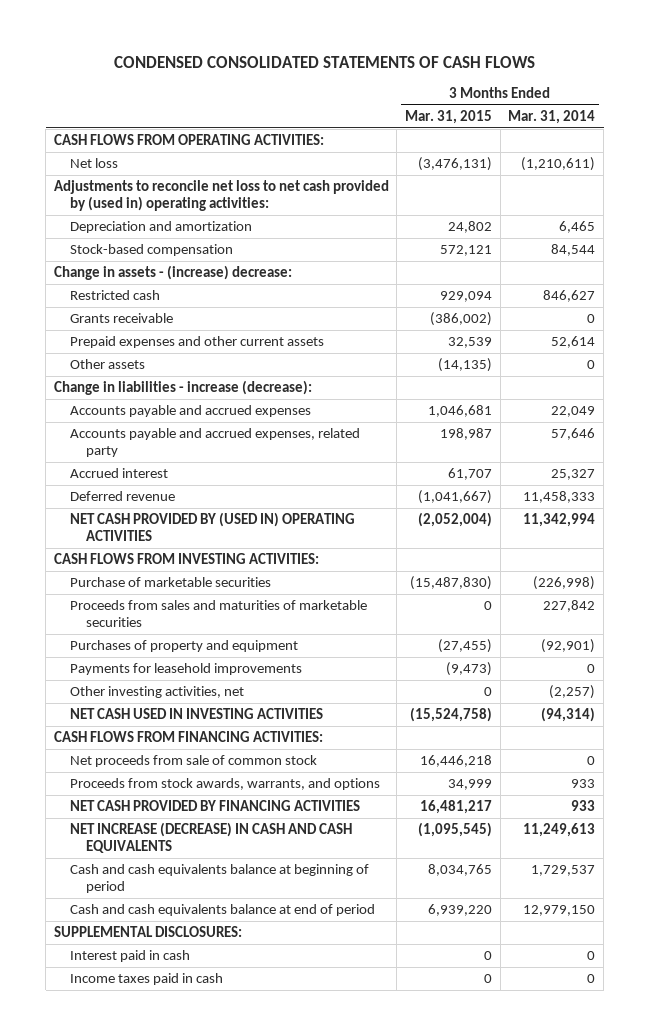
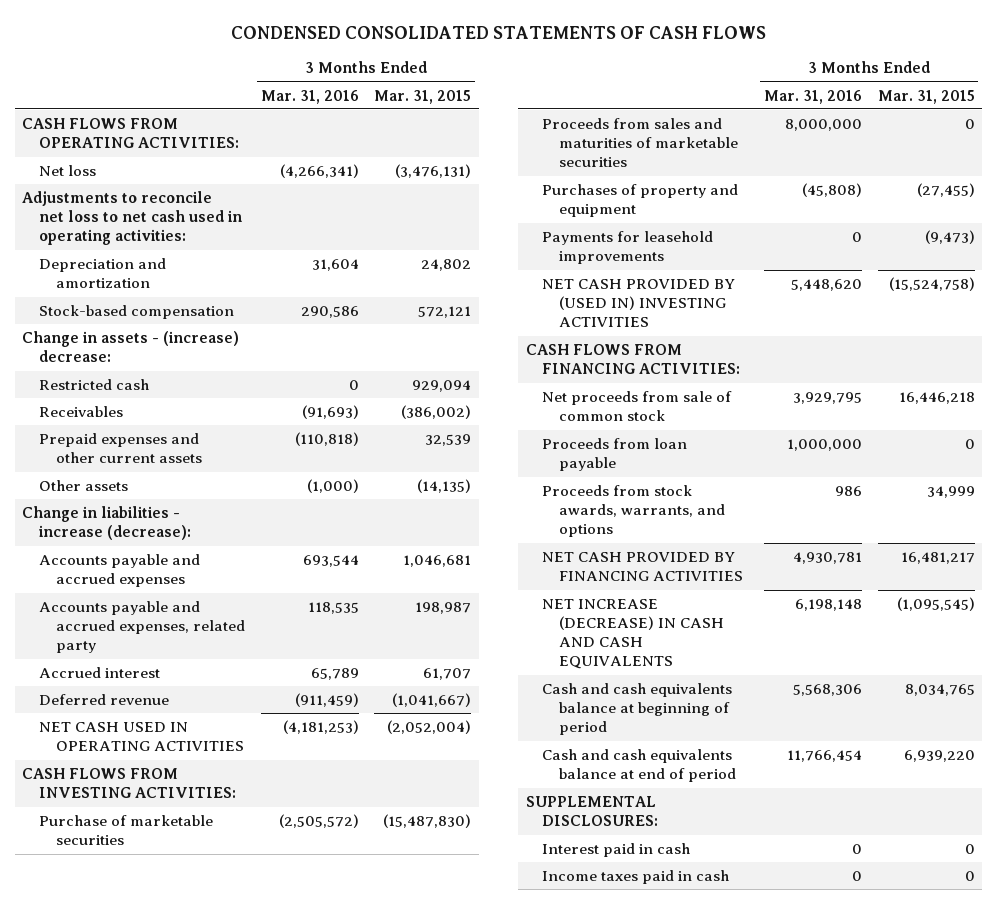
- | 3 Months Ended Mar. 31, 2015 | 3 Months Ended Mar. 31, 2014
+ | 3 Months Ended Mar. 31, 2016 | 3 Months Ended Mar. 31, 2015
- Adjustments to reconcile net loss to net cash provided by (used in) operating activities:
+ Adjustments to reconcile net loss to net cash used in operating activities:
- Grants receivable | (386,002) | 0
+ Receivables | (91,693) | (386,002)
- NET CASH PROVIDED BY (USED IN) OPERATING ACTIVITIES | (2,052,004) | 11,342,994
+ NET CASH USED IN OPERATING ACTIVITIES | (4,181,253) | (2,052,004)
- Other investing activities, net | 0 | (2,257)
- NET CASH USED IN INVESTING ACTIVITIES | (15,524,758) | (94,314)
+ NET CASH PROVIDED BY (USED IN) INVESTING ACTIVITIES | 5,448,620 | (15,524,758)
+ Proceeds from loan payable | 1,000,000 | 0

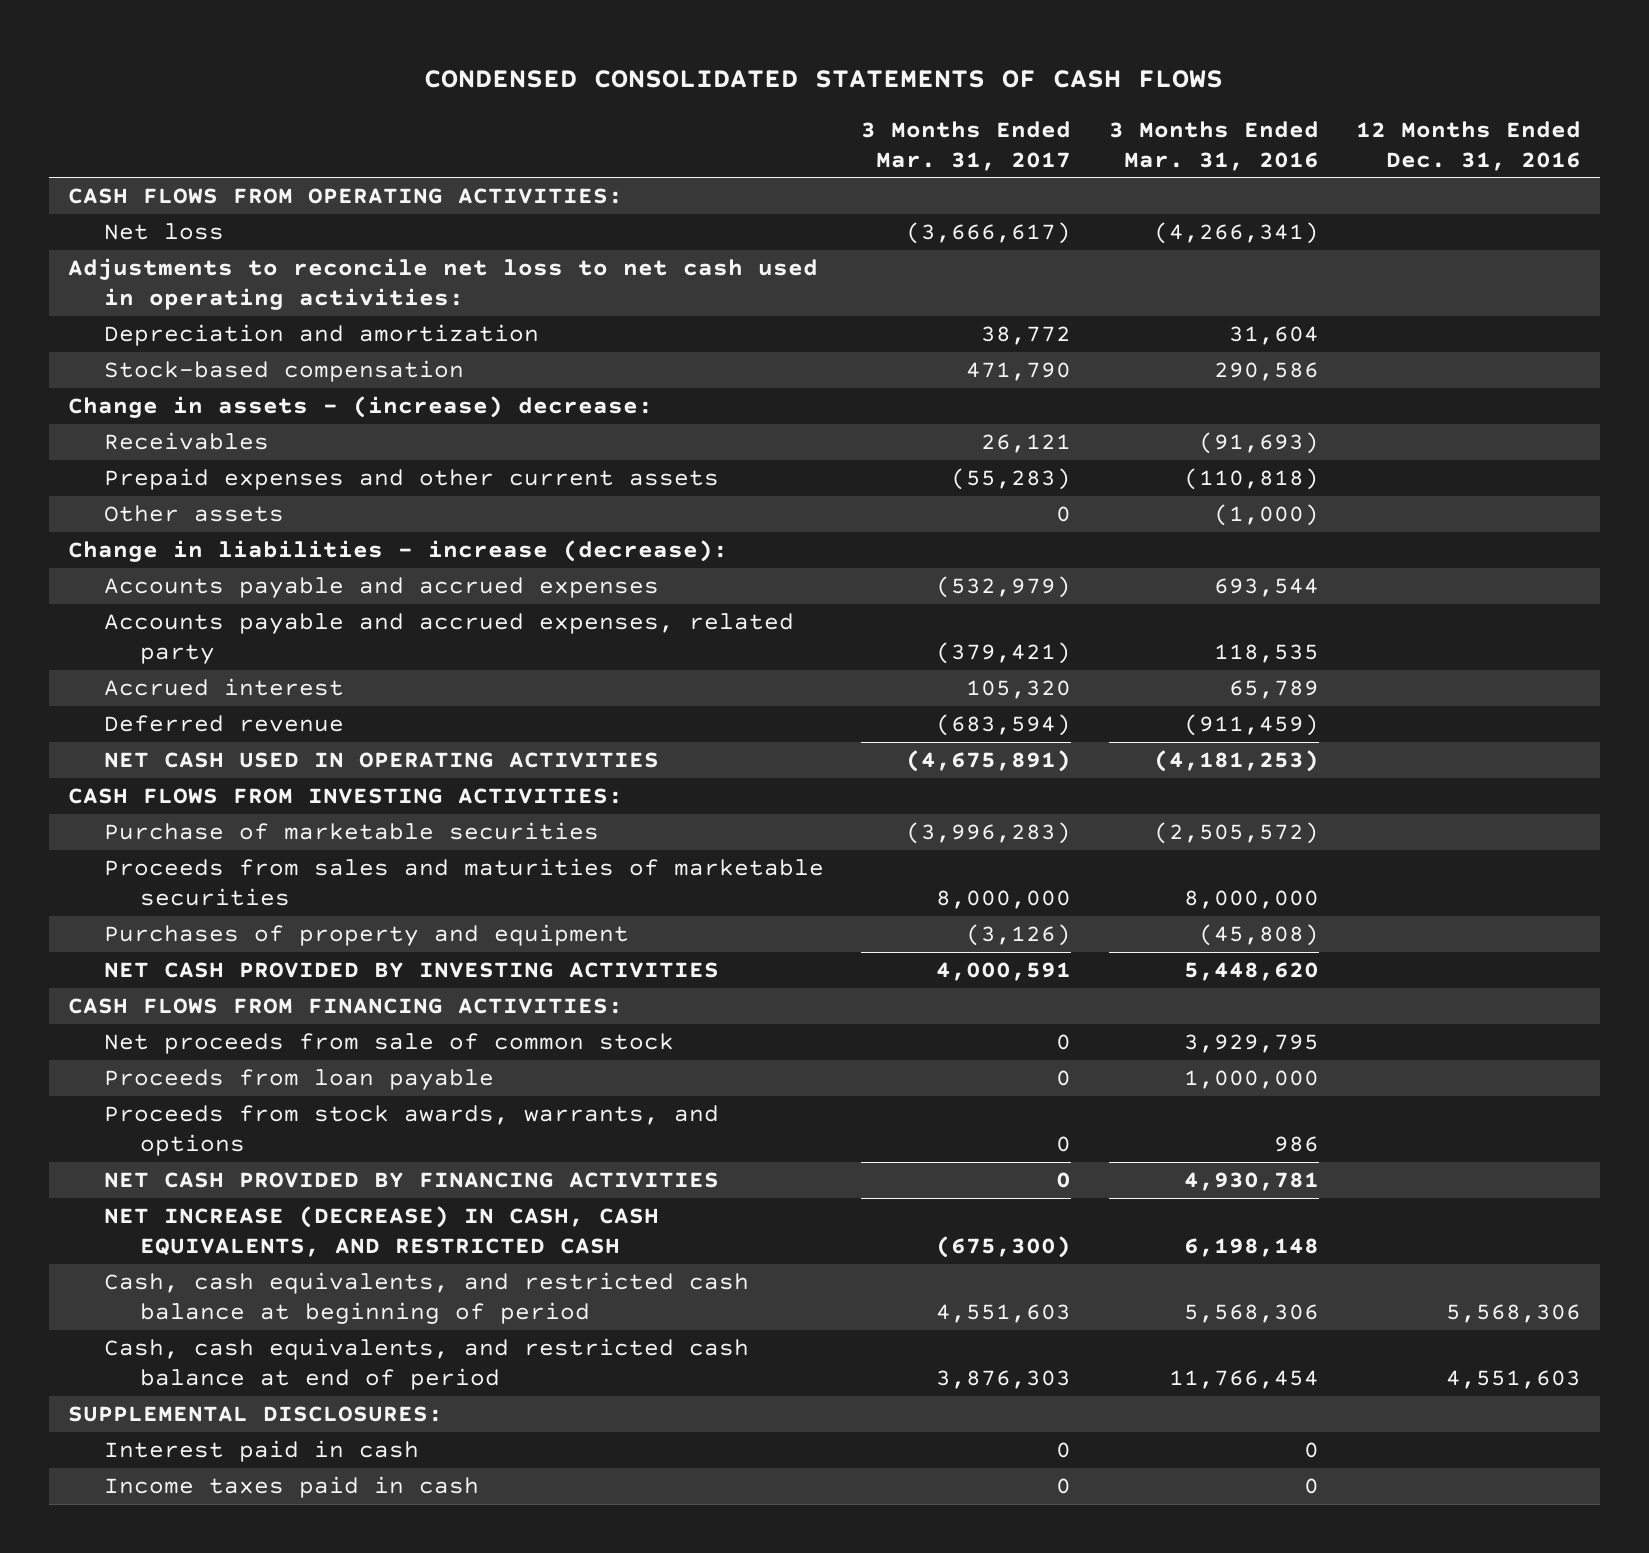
- | 3 Months Ended Mar. 31, 2016 | 3 Months Ended Mar. 31, 2015
+ | 3 Months Ended Mar. 31, 2017 | 3 Months Ended Mar. 31, 2016 | 12 Months Ended Dec. 31, 2016
- Restricted cash | 0 | 929,094
- Payments for leasehold improvements | 0 | (9,473)
- NET CASH PROVIDED BY (USED IN) INVESTING ACTIVITIES | 5,448,620 | (15,524,758)
+ NET CASH PROVIDED BY INVESTING ACTIVITIES | 4,000,591 | 5,448,620 |
- NET INCREASE (DECREASE) IN CASH AND CASH EQUIVALENTS | 6,198,148 | (1,095,545)
- Cash and cash equivalents balance at beginning of period | 5,568,306 | 8,034,765
- Cash and cash equivalents balance at end of period | 11,766,454 | 6,939,220
+ NET INCREASE (DECREASE) IN CASH, CASH EQUIVALENTS, AND RESTRICTED CASH | (675,300) | 6,198,148 |
+ Cash, cash equivalents, and restricted cash balance at beginning of period | 4,551,603 | 5,568,306 | 5,568,306
+ Cash, cash equivalents, and restricted cash balance at end of period | 3,876,303 | 11,766,454 | 4,551,603

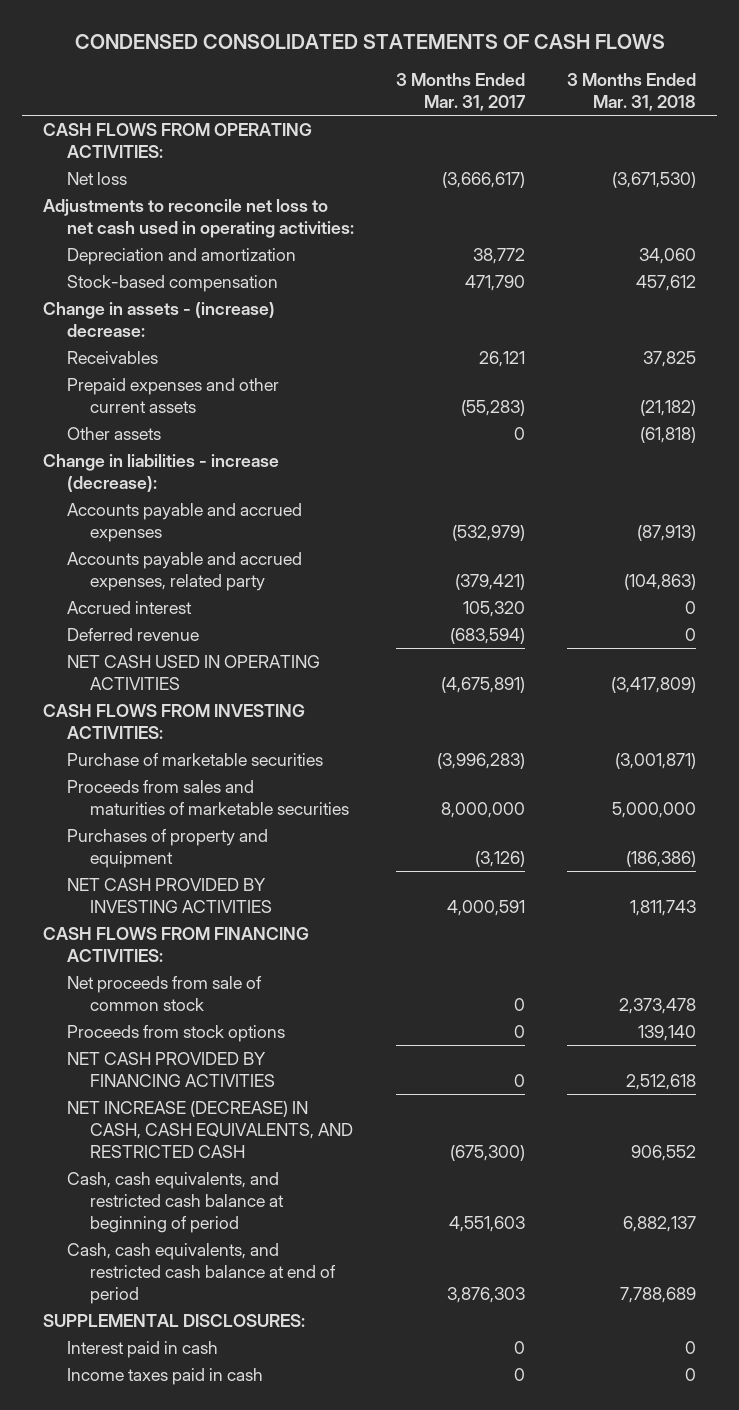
- | 3 Months Ended Mar. 31, 2017 | 3 Months Ended Mar. 31, 2016 | 12 Months Ended Dec. 31, 2016
+ | 3 Months Ended Mar. 31, 2017 | 3 Months Ended Mar. 31, 2018
- Proceeds from loan payable | 0 | 1,000,000 |
- Proceeds from stock awards, warrants, and options | 0 | 986 |
+ Proceeds from stock options | 0 | 139,140

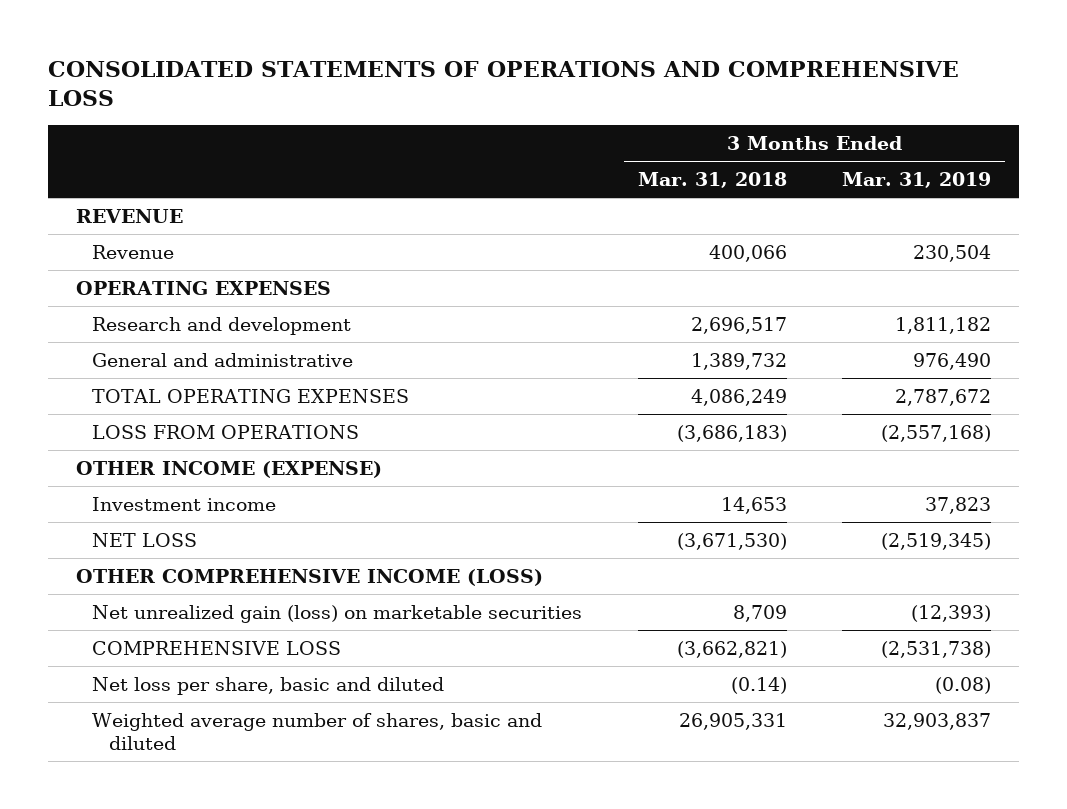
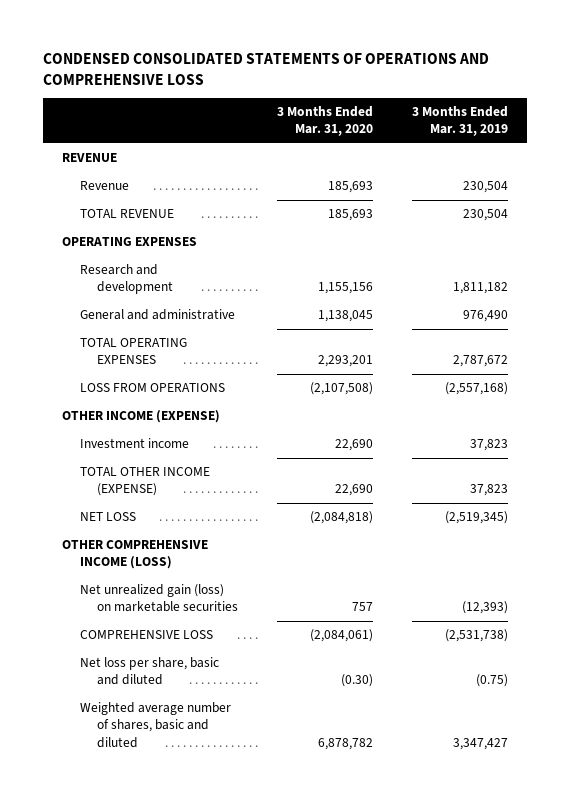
- CONSOLIDATED STATEMENTS OF OPERATIONS AND COMPREHENSIVE LOSS
+ CONDENSED CONSOLIDATED STATEMENTS OF OPERATIONS AND COMPREHENSIVE LOSS
- | 3 Months Ended Mar. 31, 2018 | 3 Months Ended Mar. 31, 2019
+ | 3 Months Ended Mar. 31, 2020 | 3 Months Ended Mar. 31, 2019
+ TOTAL REVENUE | 185,693 | 230,504
+ TOTAL OTHER INCOME (EXPENSE) | 22,690 | 37,823
- Net loss per share, basic and diluted | (0.14) | (0.08)
- Weighted average number of shares, basic and diluted | 26,905,331 | 32,903,837
+ Net loss per share, basic and diluted | (0.30) | (0.75)
+ Weighted average number of shares, basic and diluted | 6,878,782 | 3,347,427

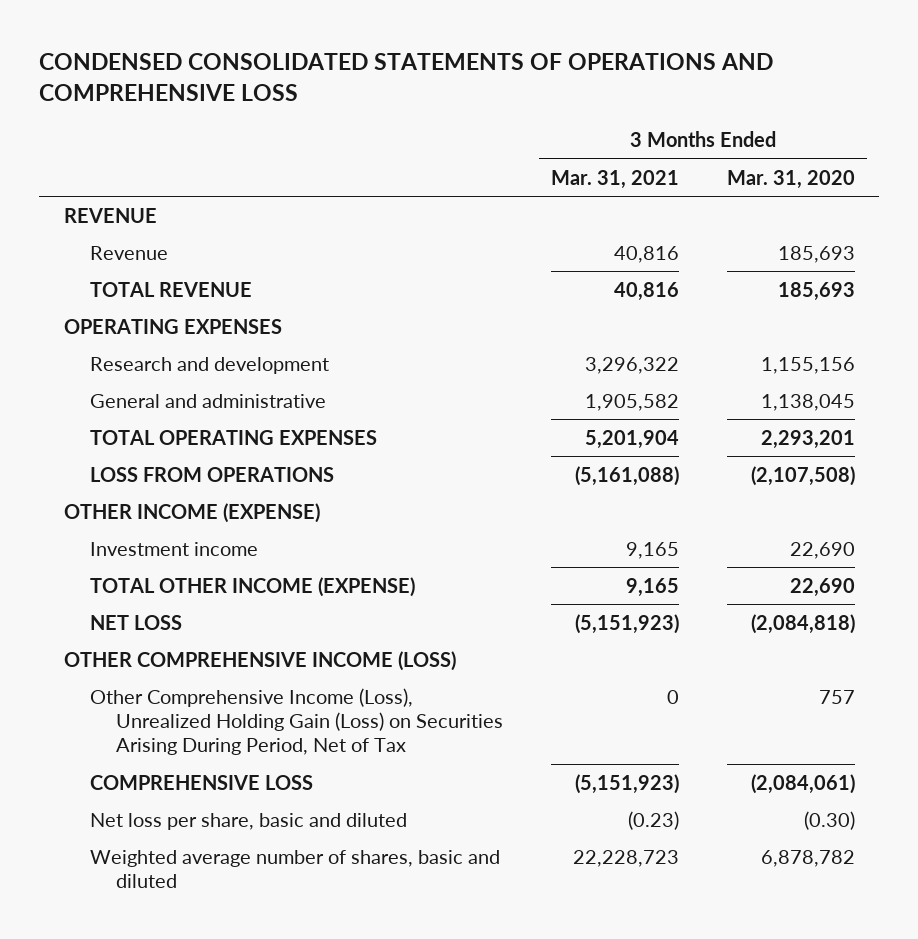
- | 3 Months Ended Mar. 31, 2020 | 3 Months Ended Mar. 31, 2019
+ | 3 Months Ended Mar. 31, 2021 | 3 Months Ended Mar. 31, 2020
- Net unrealized gain (loss) on marketable securities | 757 | (12,393)
+ Other Comprehensive Income (Loss), Unrealized Holding Gain (Loss) on Securities Arising During Period, Net of Tax | 0 | 757

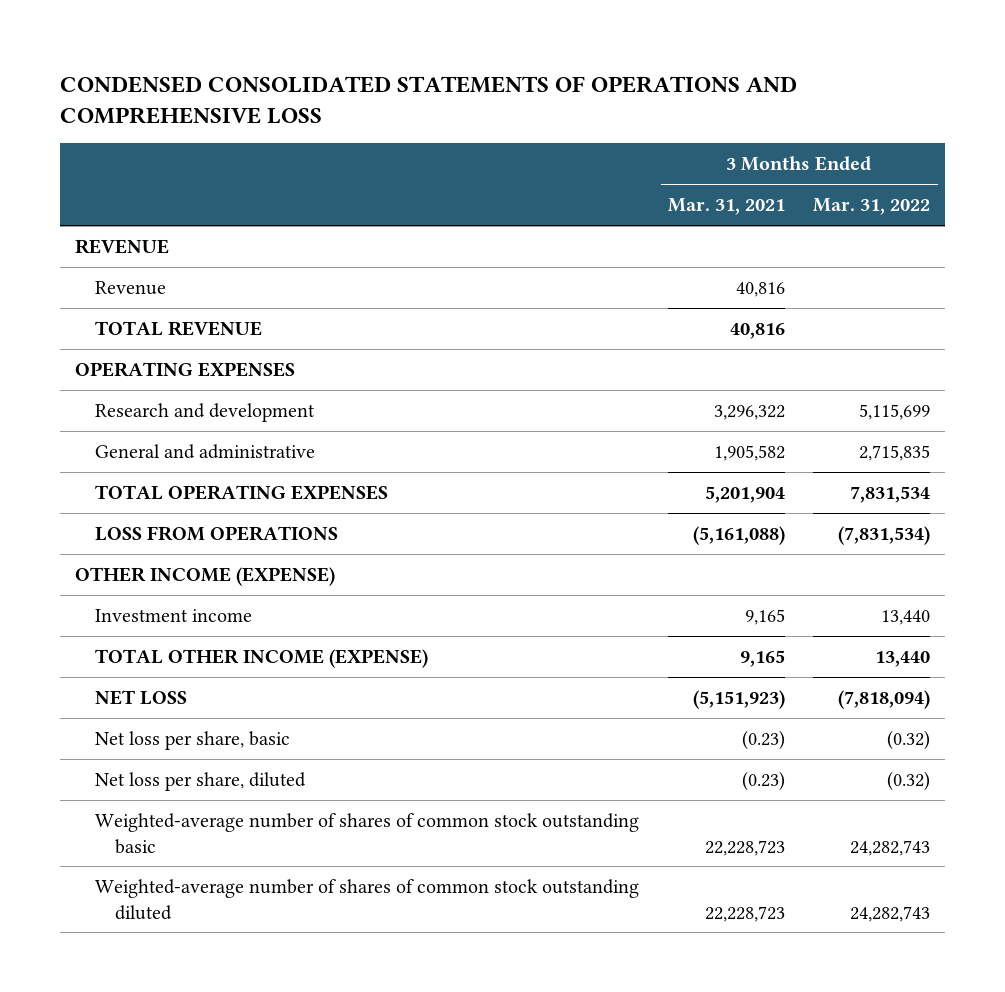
- | 3 Months Ended Mar. 31, 2021 | 3 Months Ended Mar. 31, 2020
+ | 3 Months Ended Mar. 31, 2021 | 3 Months Ended Mar. 31, 2022
- OTHER COMPREHENSIVE INCOME (LOSS)
- Other Comprehensive Income (Loss), Unrealized Holding Gain (Loss) on Securities Arising During Period, Net of Tax | 0 | 757
- COMPREHENSIVE LOSS | (5,151,923) | (2,084,061)
- Net loss per share, basic and diluted | (0.23) | (0.30)
- Weighted average number of shares, basic and diluted | 22,228,723 | 6,878,782
+ Net loss per share, basic | (0.23) | (0.32)
+ Net loss per share, diluted | (0.23) | (0.32)
+ Weighted-average number of shares of common stock outstanding basic | 22,228,723 | 24,282,743
+ Weighted-average number of shares of common stock outstanding diluted | 22,228,723 | 24,282,743

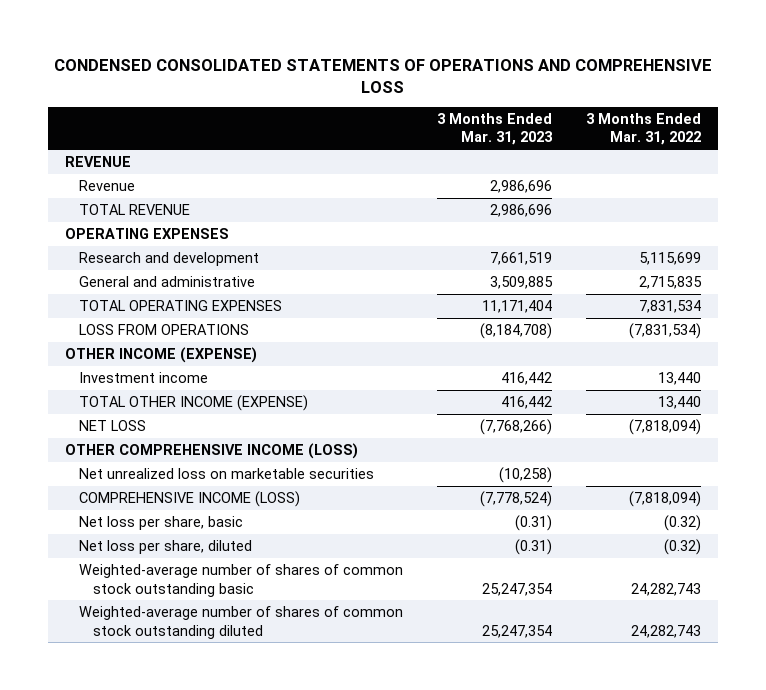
- | 3 Months Ended Mar. 31, 2021 | 3 Months Ended Mar. 31, 2022
+ | 3 Months Ended Mar. 31, 2023 | 3 Months Ended Mar. 31, 2022
+ OTHER COMPREHENSIVE INCOME (LOSS)
+ Net unrealized loss on marketable securities | (10,258) |
+ COMPREHENSIVE INCOME (LOSS) | (7,778,524) | (7,818,094)

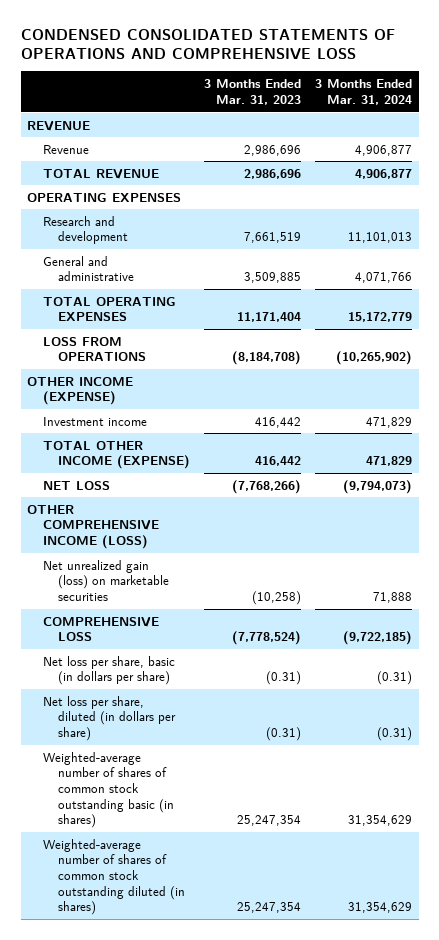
- | 3 Months Ended Mar. 31, 2023 | 3 Months Ended Mar. 31, 2022
+ | 3 Months Ended Mar. 31, 2023 | 3 Months Ended Mar. 31, 2024
- Net unrealized loss on marketable securities | (10,258) |
- COMPREHENSIVE INCOME (LOSS) | (7,778,524) | (7,818,094)
- Net loss per share, basic | (0.31) | (0.32)
- Net loss per share, diluted | (0.31) | (0.32)
- Weighted-average number of shares of common stock outstanding basic | 25,247,354 | 24,282,743
- Weighted-average number of shares of common stock outstanding diluted | 25,247,354 | 24,282,743
+ Net unrealized gain (loss) on marketable securities | (10,258) | 71,888
+ COMPREHENSIVE LOSS | (7,778,524) | (9,722,185)
+ Net loss per share, basic (in dollars per share) | (0.31) | (0.31)
+ Net loss per share, diluted (in dollars per share) | (0.31) | (0.31)
+ Weighted-average number of shares of common stock outstanding basic (in shares) | 25,247,354 | 31,354,629
+ Weighted-average number of shares of common stock outstanding diluted (in shares) | 25,247,354 | 31,354,629

